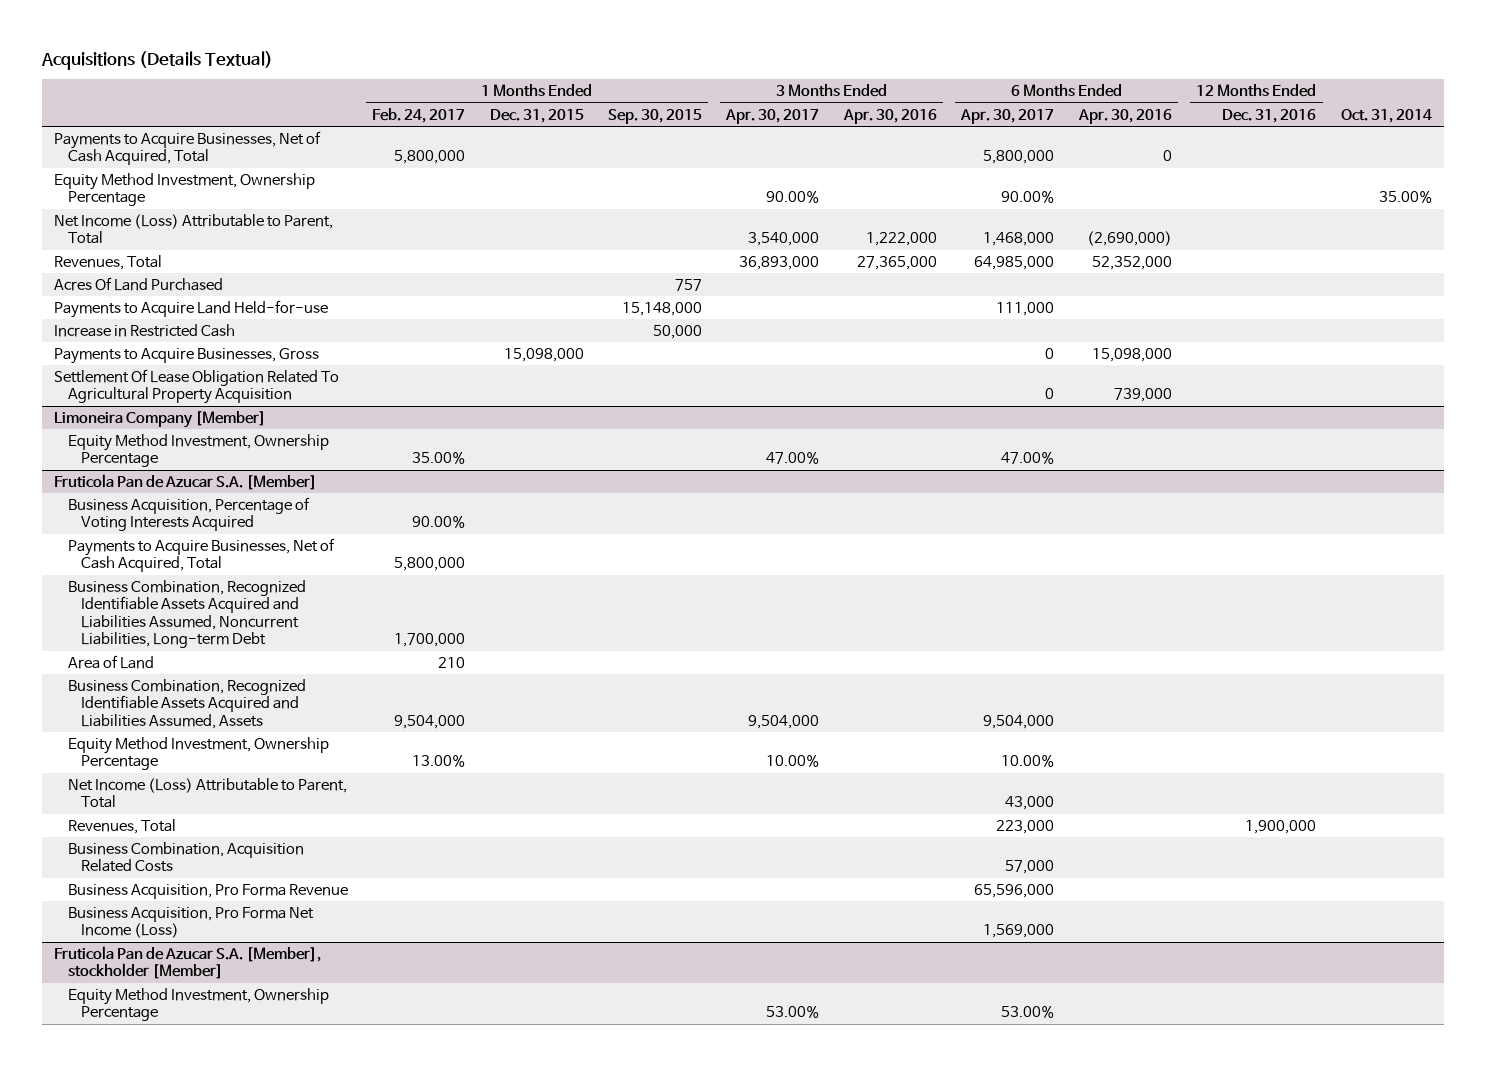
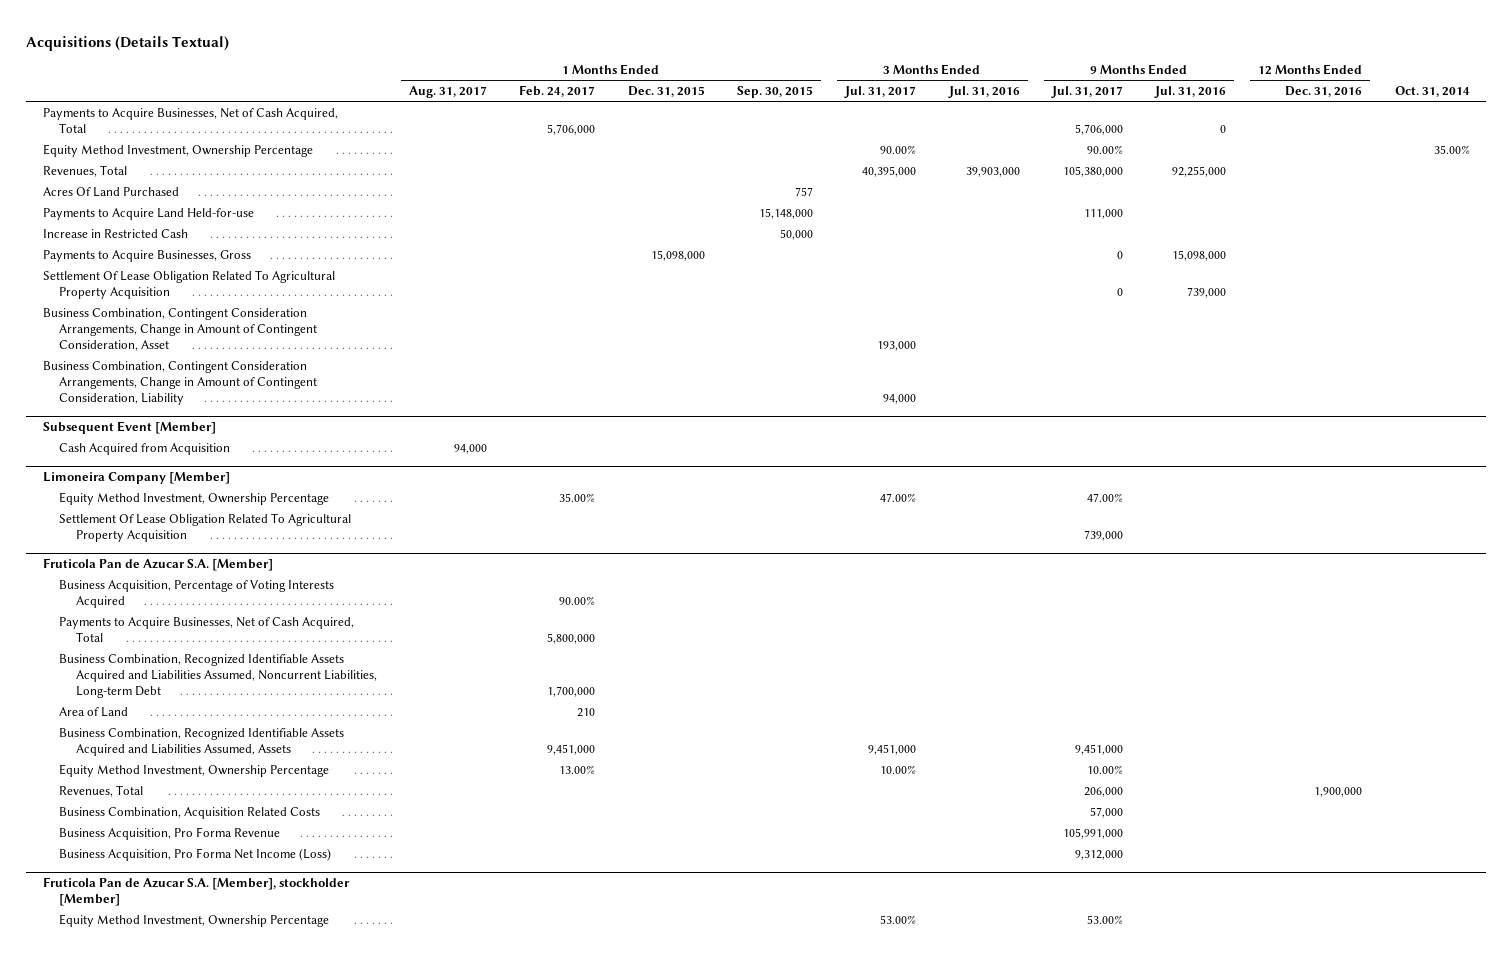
- | 1 Months Ended Feb. 24, 2017 | 1 Months Ended Dec. 31, 2015 | 1 Months Ended Sep. 30, 2015 | 3 Months Ended Apr. 30, 2017 | 3 Months Ended Apr. 30, 2016 | 6 Months Ended Apr. 30, 2017 | 6 Months Ended Apr. 30, 2016 | 12 Months Ended Dec. 31, 2016 | Oct. 31, 2014
+ | 1 Months Ended Aug. 31, 2017 | 1 Months Ended Feb. 24, 2017 | 1 Months Ended Dec. 31, 2015 | 1 Months Ended Sep. 30, 2015 | 3 Months Ended Jul. 31, 2017 | 3 Months Ended Jul. 31, 2016 | 9 Months Ended Jul. 31, 2017 | 9 Months Ended Jul. 31, 2016 | 12 Months Ended Dec. 31, 2016 | Oct. 31, 2014
- Payments to Acquire Businesses, Net of Cash Acquired, Total | 5,800,000 | | | | | 5,800,000 | 0 | |
+ Payments to Acquire Businesses, Net of Cash Acquired, Total | | 5,706,000 | | | | | 5,706,000 | 0 | |
- Net Income (Loss) Attributable to Parent, Total | | | | 3,540,000 | 1,222,000 | 1,468,000 | (2,690,000) | |
+ Business Combination, Contingent Consideration Arrangements, Change in Amount of Contingent Consideration, Asset | | | | | 193,000 | | | | |
+ Business Combination, Contingent Consideration Arrangements, Change in Amount of Contingent Consideration, Liability | | | | | 94,000 | | | | |
+ Subsequent Event [Member]
+ Cash Acquired from Acquisition | 94,000 | | | | | | | | |
@ Limoneira Company [Member]
+ Settlement Of Lease Obligation Related To Agricultural Property Acquisition | | | | | | | 739,000 | | |
@ Fruticola Pan de Azucar S.A. [Member]
- Business Combination, Recognized Identifiable Assets Acquired and Liabilities Assumed, Assets | 9,504,000 | | | 9,504,000 | | 9,504,000 | | |
+ Business Combination, Recognized Identifiable Assets Acquired and Liabilities Assumed, Assets | | 9,451,000 | | | 9,451,000 | | 9,451,000 | | |
- Net Income (Loss) Attributable to Parent, Total | | | | | | 43,000 | | |

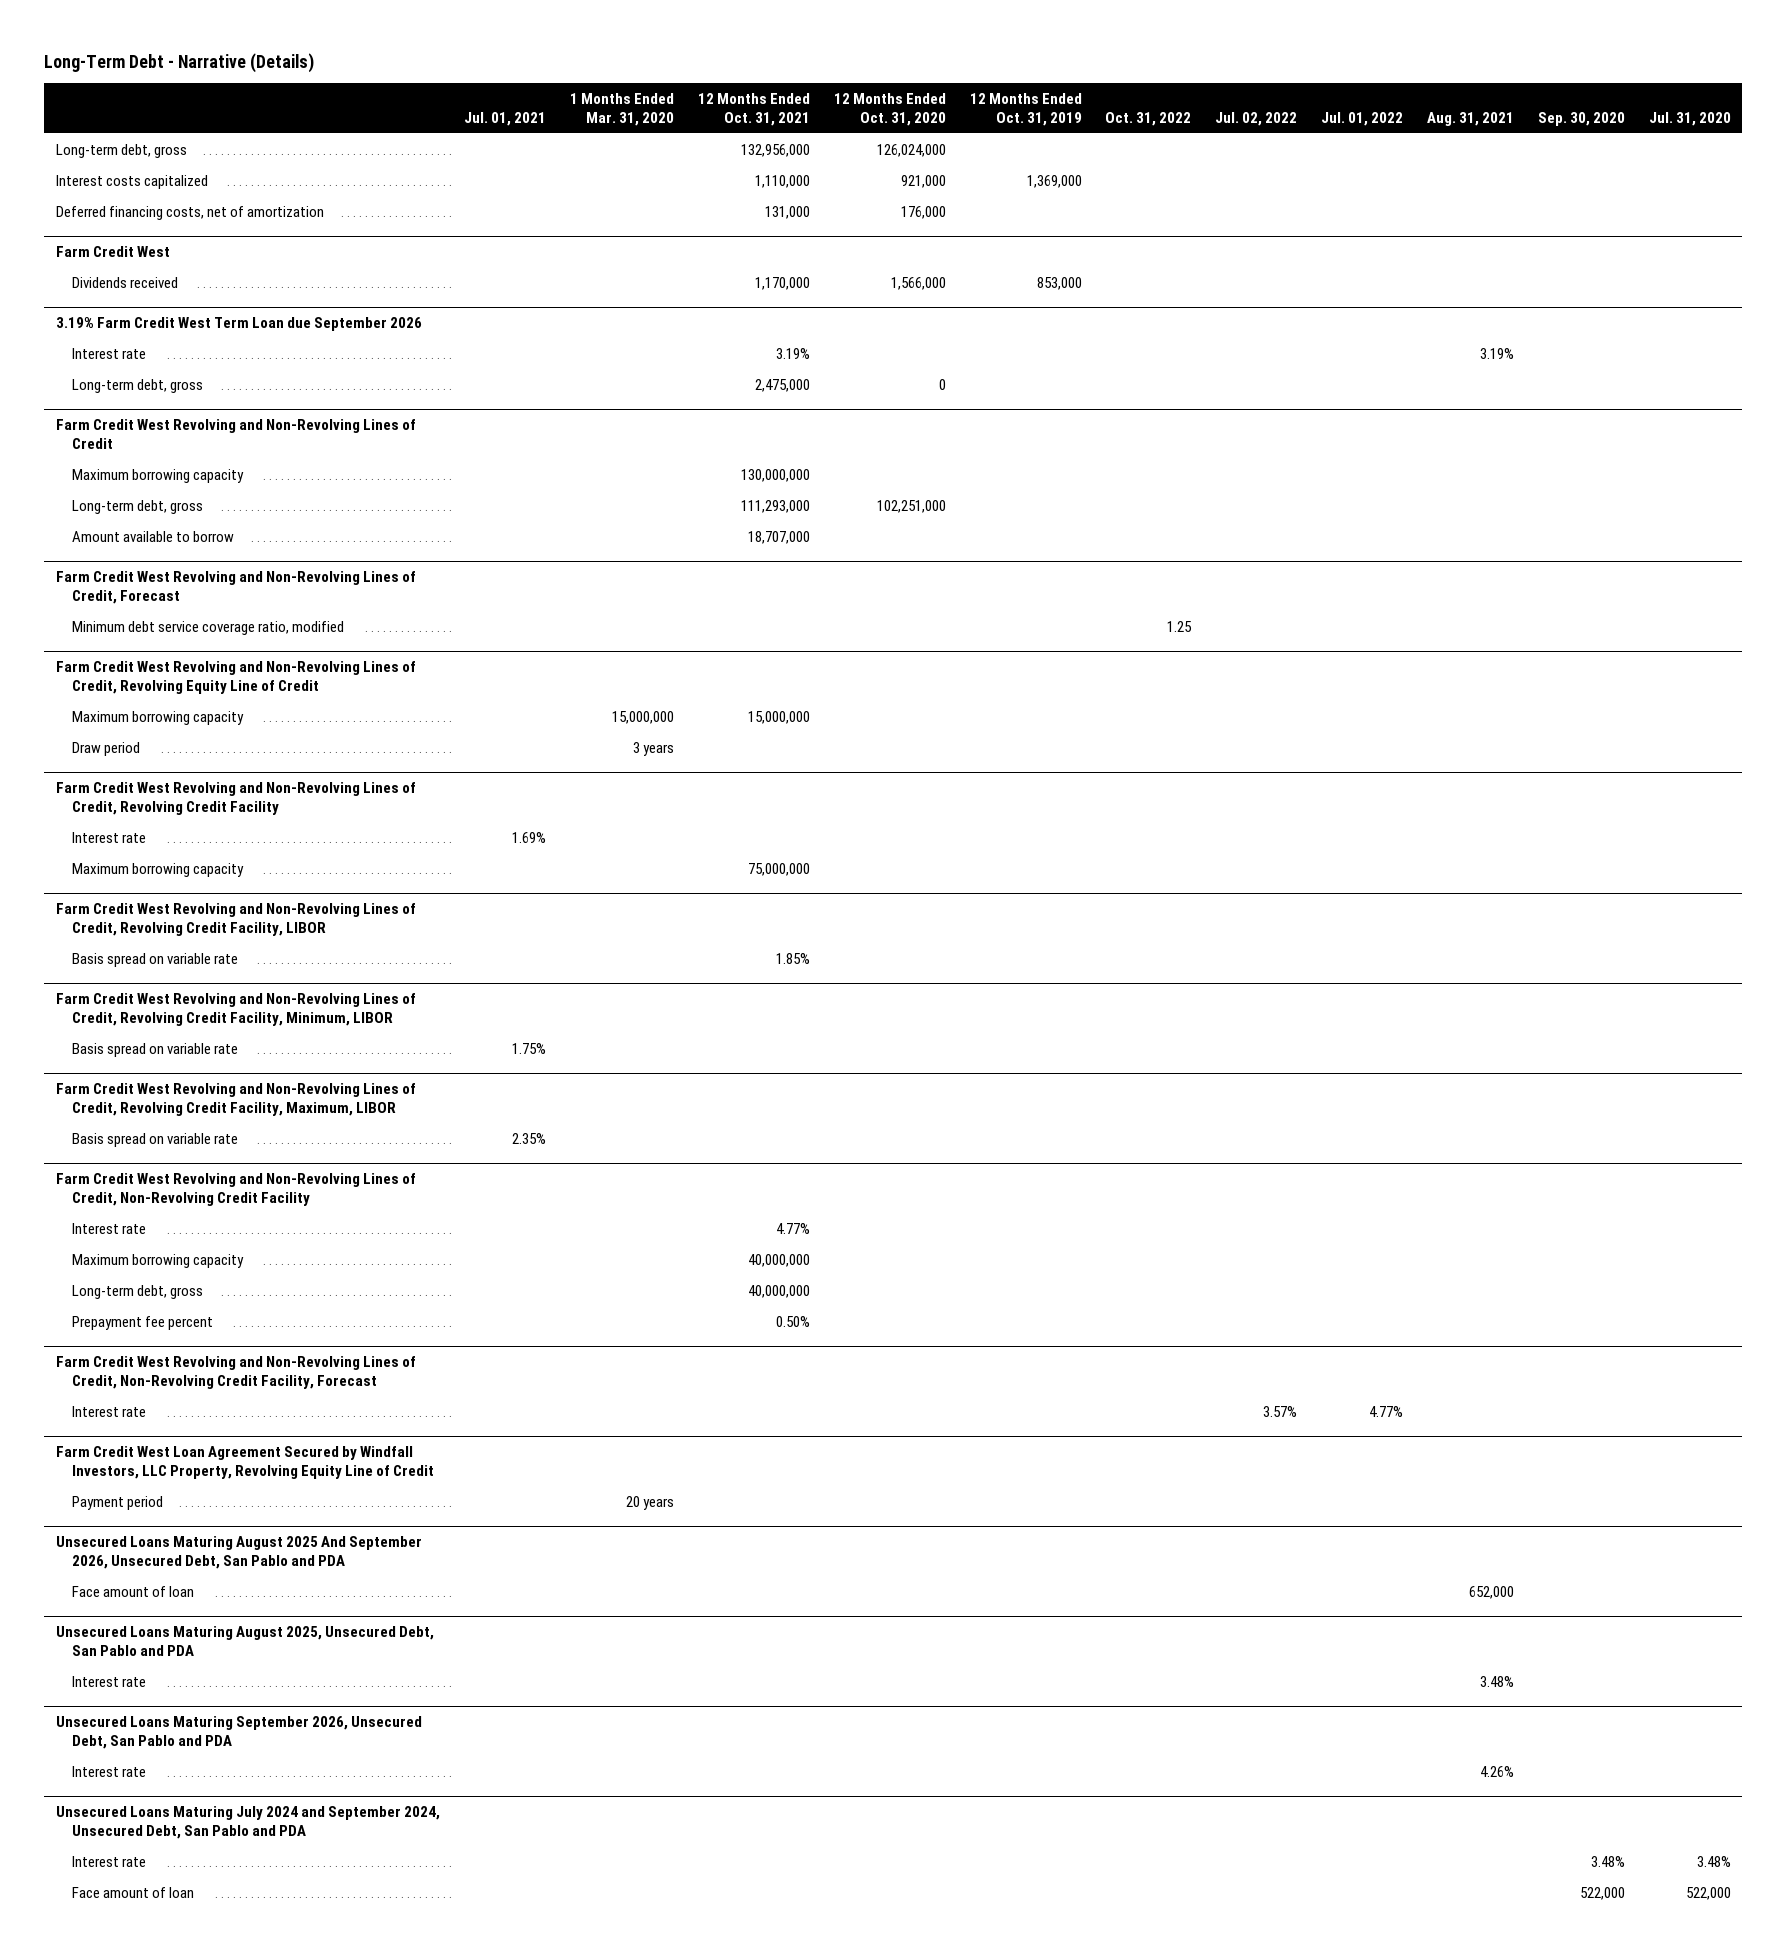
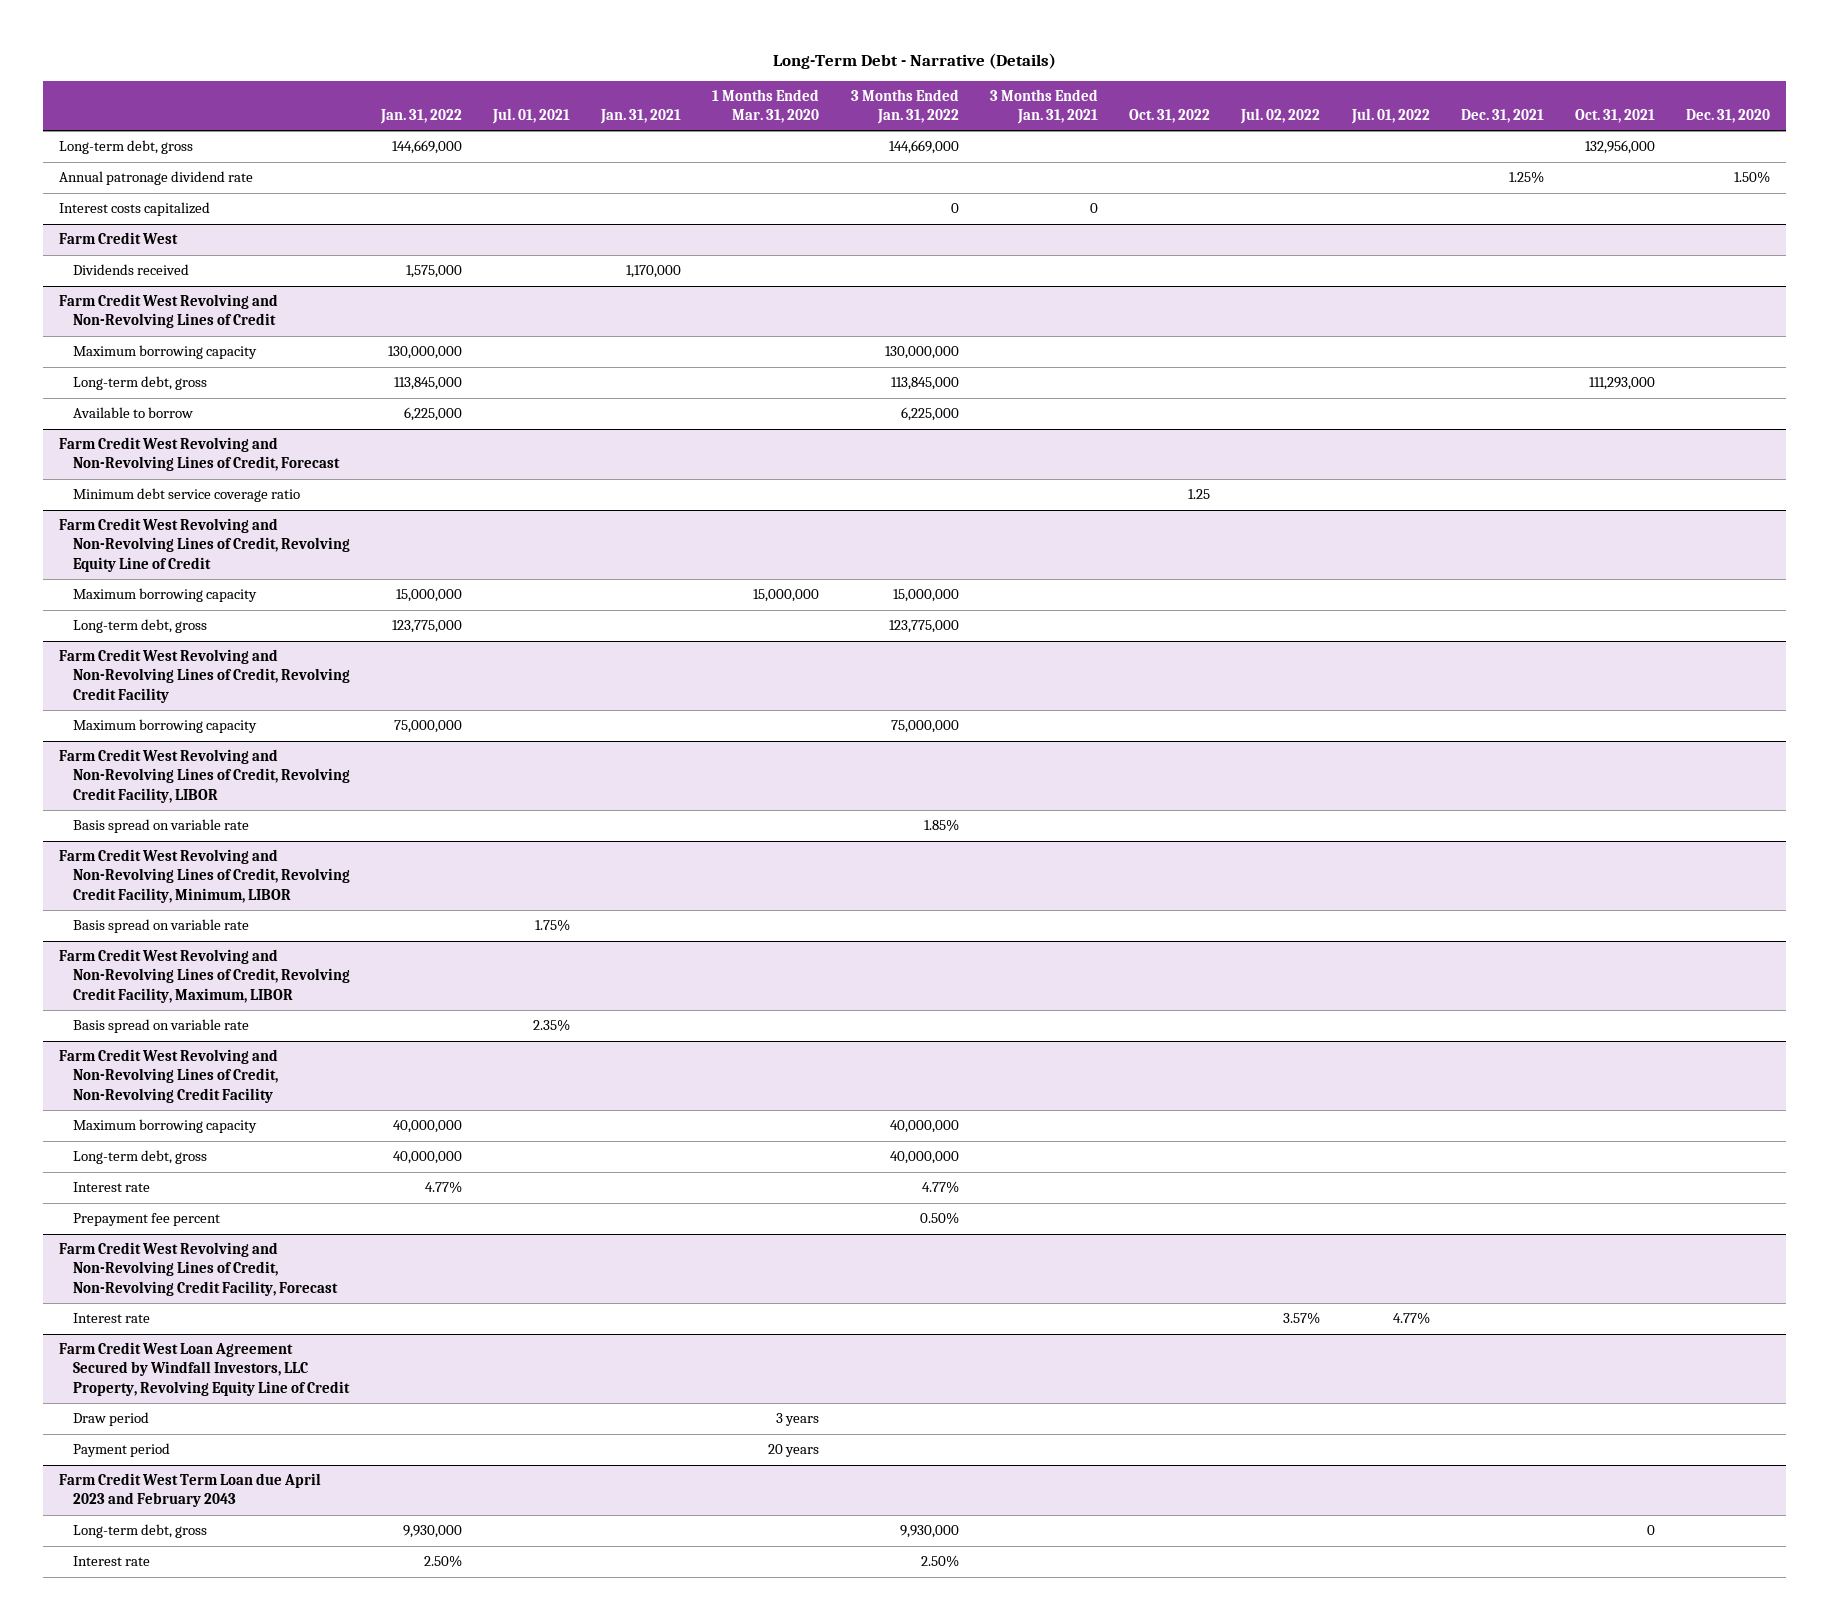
- | Jul. 01, 2021 | 1 Months Ended Mar. 31, 2020 | 12 Months Ended Oct. 31, 2021 | 12 Months Ended Oct. 31, 2020 | 12 Months Ended Oct. 31, 2019 | Oct. 31, 2022 | Jul. 02, 2022 | Jul. 01, 2022 | Aug. 31, 2021 | Sep. 30, 2020 | Jul. 31, 2020
+ | Jan. 31, 2022 | Jul. 01, 2021 | Jan. 31, 2021 | 1 Months Ended Mar. 31, 2020 | 3 Months Ended Jan. 31, 2022 | 3 Months Ended Jan. 31, 2021 | Oct. 31, 2022 | Jul. 02, 2022 | Jul. 01, 2022 | Dec. 31, 2021 | Oct. 31, 2021 | Dec. 31, 2020
+ Annual patronage dividend rate | | | | | | | | | | 1.25% | | 1.50%
- Deferred financing costs, net of amortization | | | 131,000 | 176,000 | | | | | | |
- 3.19% Farm Credit West Term Loan due September 2026
- Interest rate | | | 3.19% | | | | | | 3.19% | |
- Long-term debt, gross | | | 2,475,000 | 0 | | | | | | |
@ Farm Credit West Revolving and Non-Revolving Lines of Credit
- Amount available to borrow | | | 18,707,000 | | | | | | | |
+ Available to borrow | 6,225,000 | | | | 6,225,000 | | | | | | |
@ Farm Credit West Revolving and Non-Revolving Lines of Credit, Forecast
- Minimum debt service coverage ratio, modified | | | | | | 1.25 | | | | |
+ Minimum debt service coverage ratio | | | | | | | 1.25 | | | | |
@ Farm Credit West Revolving and Non-Revolving Lines of Credit, Revolving Equity Line of Credit
- Draw period | | 3 years | | | | | | | | |
+ Long-term debt, gross | 123,775,000 | | | | 123,775,000 | | | | | | |
@ Farm Credit West Revolving and Non-Revolving Lines of Credit, Revolving Credit Facility
- Interest rate | 1.69% | | | | | | | | | |
@ Farm Credit West Revolving and Non-Revolving Lines of Credit, Non-Revolving Credit Facility
moved down: Interest rate | 4.77% | | | | 4.77% | | | | | | |
@ Farm Credit West Loan Agreement Secured by Windfall Investors, LLC Property, Revolving Equity Line of Credit
+ Draw period | | | | 3 years | | | | | | | |
- Unsecured Loans Maturing August 2025 And September 2026, Unsecured Debt, San Pablo and PDA
- Face amount of loan | | | | | | | | | 652,000 | |
- Unsecured Loans Maturing August 2025, Unsecured Debt, San Pablo and PDA
- Interest rate | | | | | | | | | 3.48% | |
- Unsecured Loans Maturing September 2026, Unsecured Debt, San Pablo and PDA
- Interest rate | | | | | | | | | 4.26% | |
- Unsecured Loans Maturing July 2024 and September 2024, Unsecured Debt, San Pablo and PDA
- Interest rate | | | | | | | | | | 3.48% | 3.48%
- Face amount of loan | | | | | | | | | | 522,000 | 522,000
+ Farm Credit West Term Loan due April 2023 and February 2043
+ Long-term debt, gross | 9,930,000 | | | | 9,930,000 | | | | | | 0 |
+ Interest rate | 2.50% | | | | 2.50% | | | | | | |

